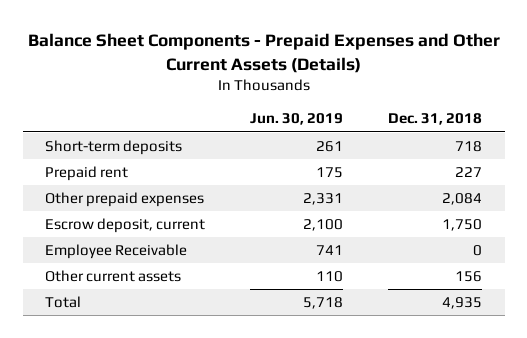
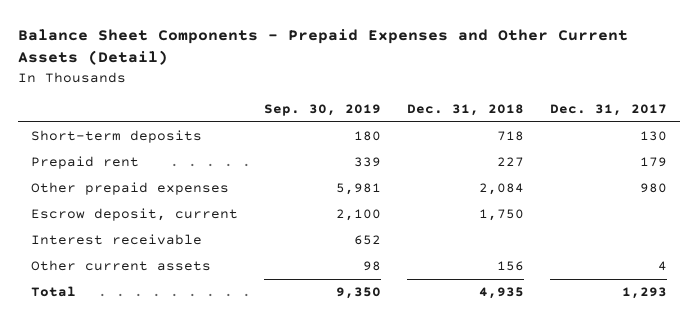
- Balance Sheet Components - Prepaid Expenses and Other Current Assets (Details)
+ Balance Sheet Components - Prepaid Expenses and Other Current Assets (Detail)
- | Jun. 30, 2019 | Dec. 31, 2018
+ | Sep. 30, 2019 | Dec. 31, 2018 | Dec. 31, 2017
- Employee Receivable | 741 | 0
+ Interest receivable | 652 | |

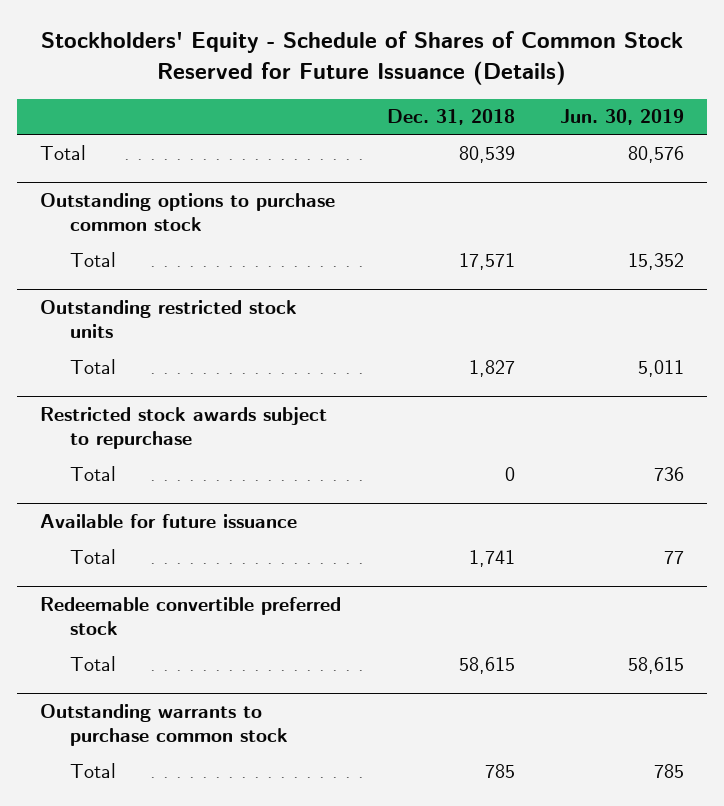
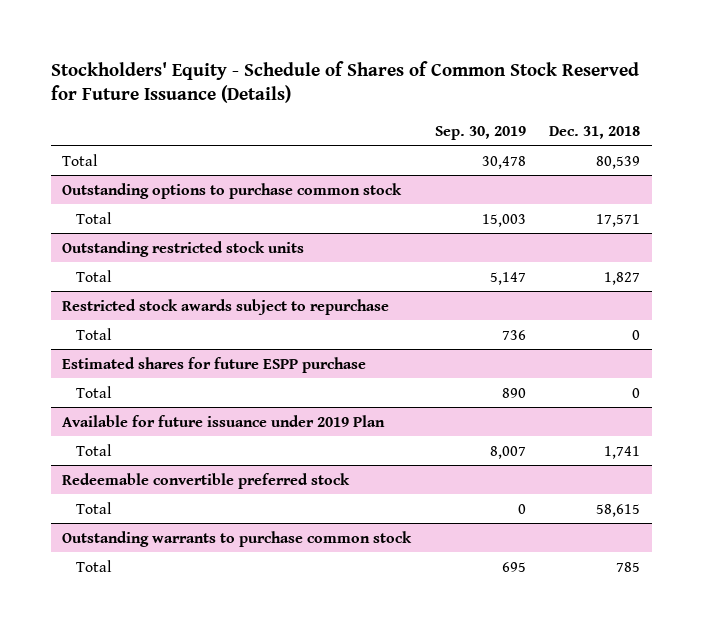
- | Dec. 31, 2018 | Jun. 30, 2019
+ | Sep. 30, 2019 | Dec. 31, 2018
- Available for future issuance
+ Estimated shares for future ESPP purchase
+ Total | 890 | 0
+ Available for future issuance under 2019 Plan

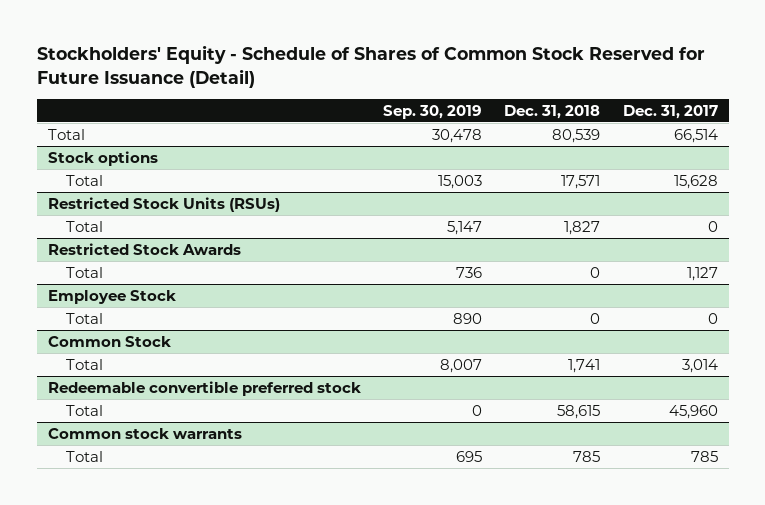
- Stockholders' Equity - Schedule of Shares of Common Stock Reserved for Future Issuance (Details)
+ Stockholders' Equity - Schedule of Shares of Common Stock Reserved for Future Issuance (Detail)
- | Sep. 30, 2019 | Dec. 31, 2018
+ | Sep. 30, 2019 | Dec. 31, 2018 | Dec. 31, 2017
- Outstanding options to purchase common stock
+ Stock options
- Outstanding restricted stock units
+ Restricted Stock Units (RSUs)
- Restricted stock awards subject to repurchase
+ Restricted Stock Awards
- Estimated shares for future ESPP purchase
+ Employee Stock
- Available for future issuance under 2019 Plan
+ Common Stock
- Outstanding warrants to purchase common stock
+ Common stock warrants

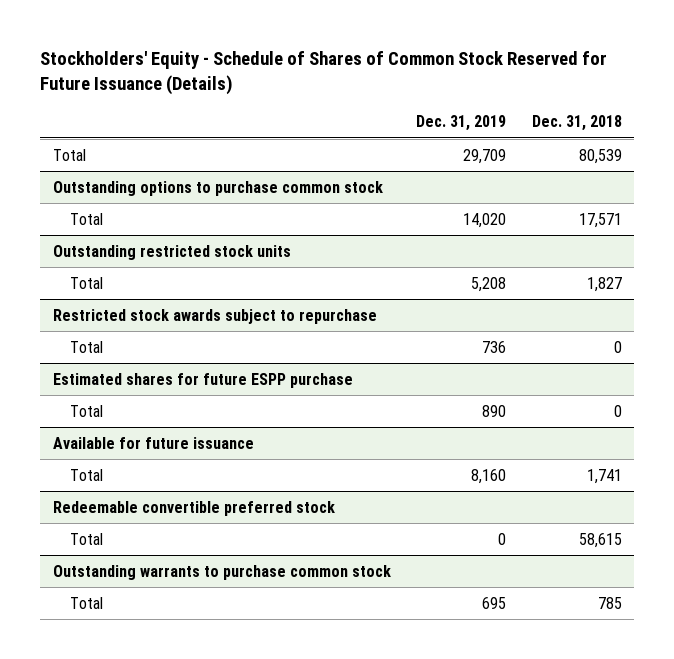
- Stockholders' Equity - Schedule of Shares of Common Stock Reserved for Future Issuance (Detail)
+ Stockholders' Equity - Schedule of Shares of Common Stock Reserved for Future Issuance (Details)
- | Sep. 30, 2019 | Dec. 31, 2018 | Dec. 31, 2017
+ | Dec. 31, 2019 | Dec. 31, 2018
- Stock options
+ Outstanding options to purchase common stock
- Restricted Stock Units (RSUs)
+ Outstanding restricted stock units
- Restricted Stock Awards
+ Restricted stock awards subject to repurchase
- Employee Stock
+ Estimated shares for future ESPP purchase
- Common Stock
+ Available for future issuance
- Common stock warrants
+ Outstanding warrants to purchase common stock

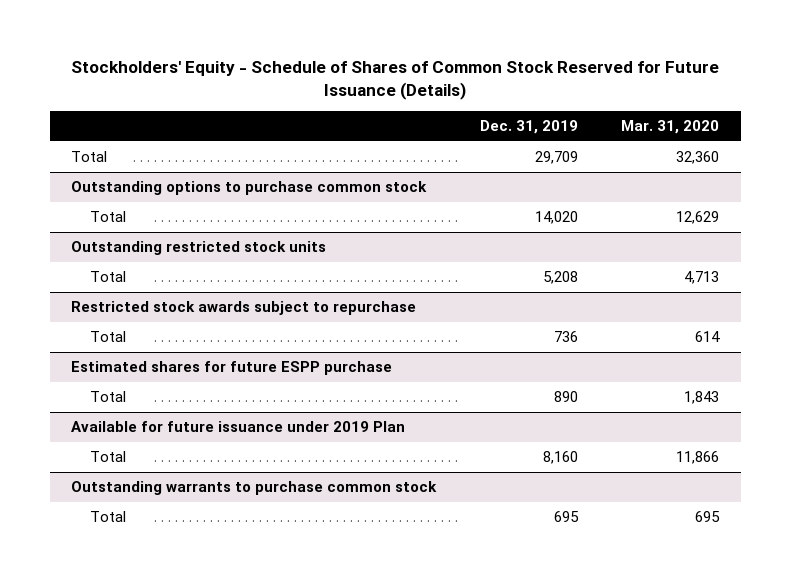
- | Dec. 31, 2019 | Dec. 31, 2018
+ | Dec. 31, 2019 | Mar. 31, 2020
- Available for future issuance
+ Available for future issuance under 2019 Plan
- Redeemable convertible preferred stock
- Total | 0 | 58,615

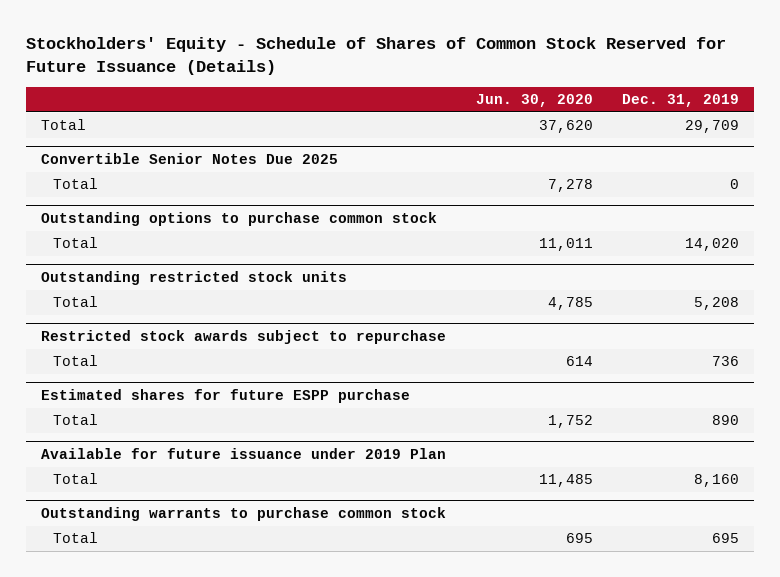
- | Dec. 31, 2019 | Mar. 31, 2020
+ | Jun. 30, 2020 | Dec. 31, 2019
+ Convertible Senior Notes Due 2025
+ Total | 7,278 | 0

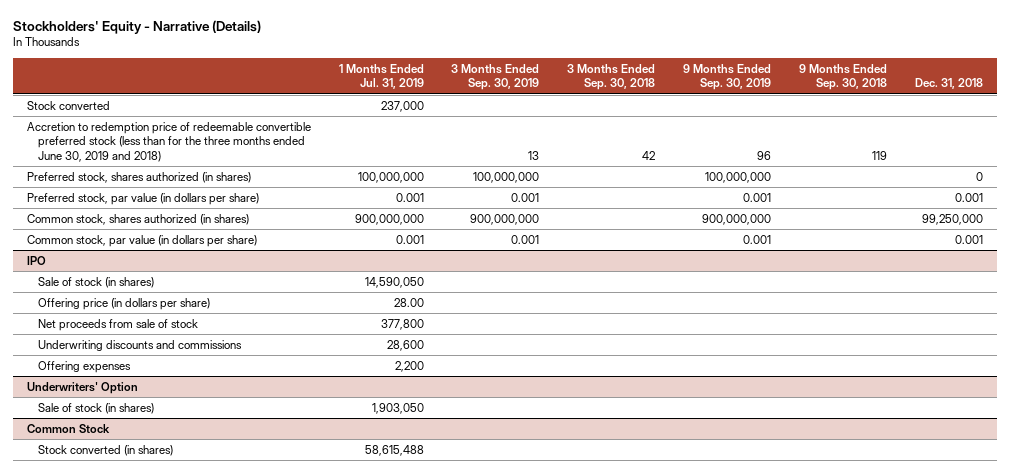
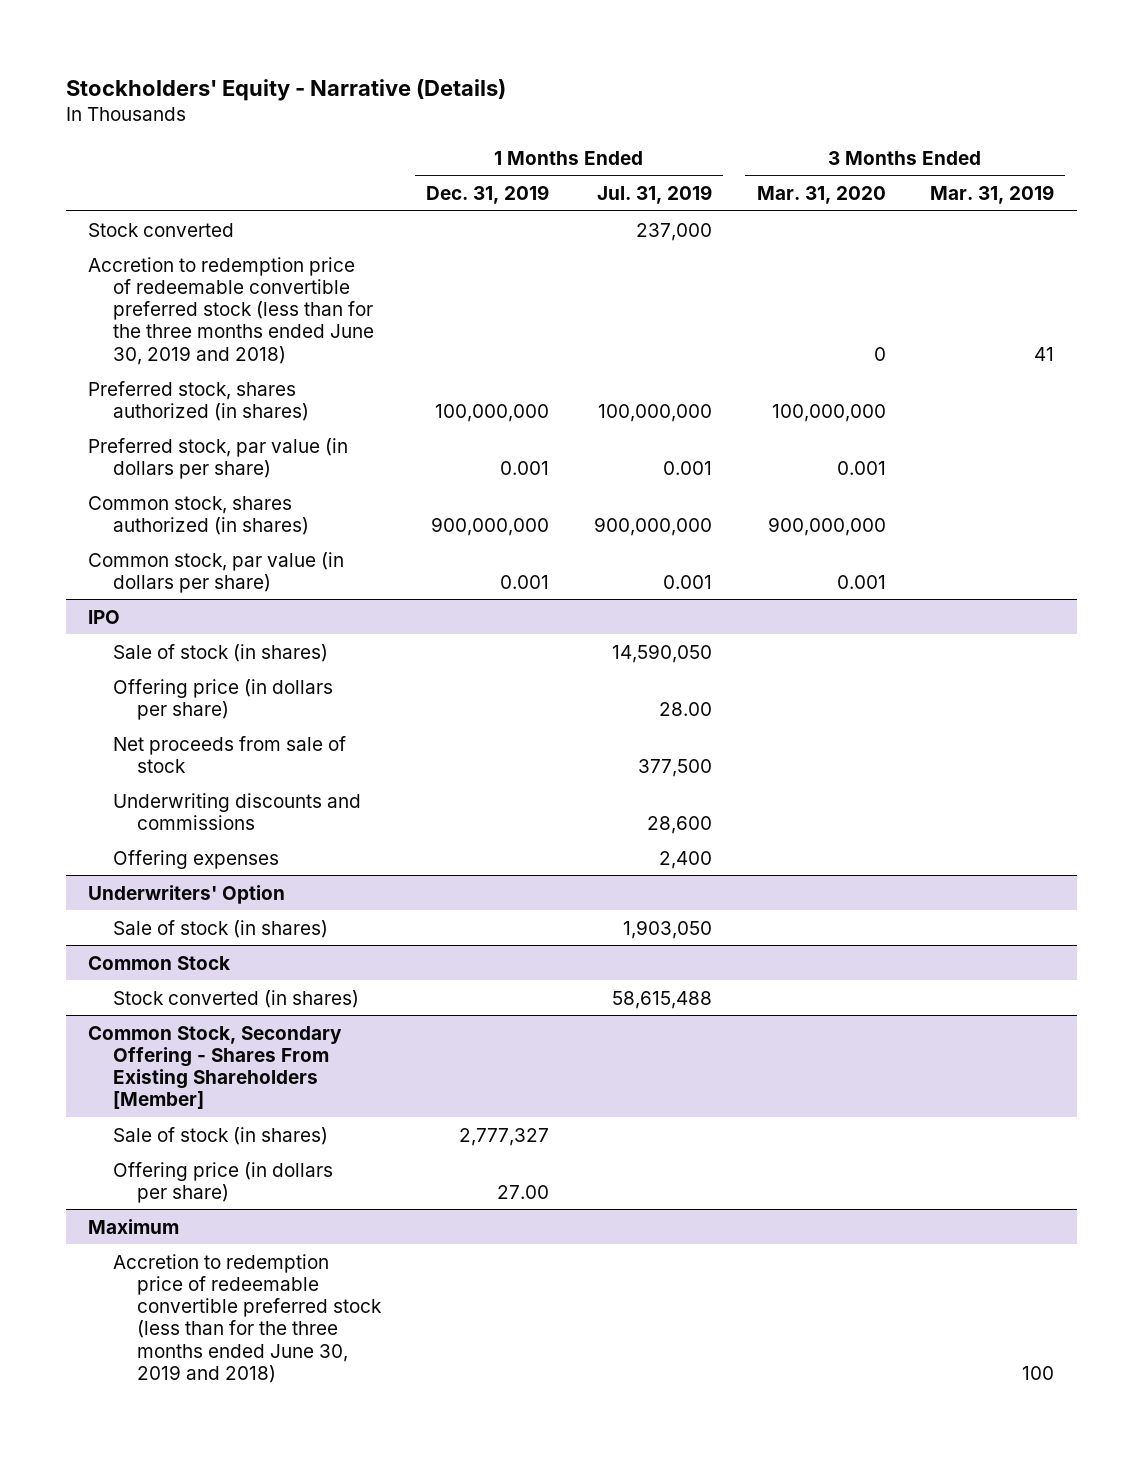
- | 1 Months Ended Jul. 31, 2019 | 3 Months Ended Sep. 30, 2019 | 3 Months Ended Sep. 30, 2018 | 9 Months Ended Sep. 30, 2019 | 9 Months Ended Sep. 30, 2018 | Dec. 31, 2018
+ | 1 Months Ended Dec. 31, 2019 | 1 Months Ended Jul. 31, 2019 | 3 Months Ended Mar. 31, 2020 | 3 Months Ended Mar. 31, 2019
@ IPO
- Net proceeds from sale of stock | 377,800 | | | | |
+ Net proceeds from sale of stock | | 377,500 | |
- Offering expenses | 2,200 | | | | |
+ Offering expenses | | 2,400 | |
+ Common Stock, Secondary Offering - Shares From Existing Shareholders [Member]
+ Sale of stock (in shares) | 2,777,327 | | |
+ Offering price (in dollars per share) | 27.00 | | |
+ Maximum
+ Accretion to redemption price of redeemable convertible preferred stock (less than for the three months ended June 30, 2019 and 2018) | | | | 100

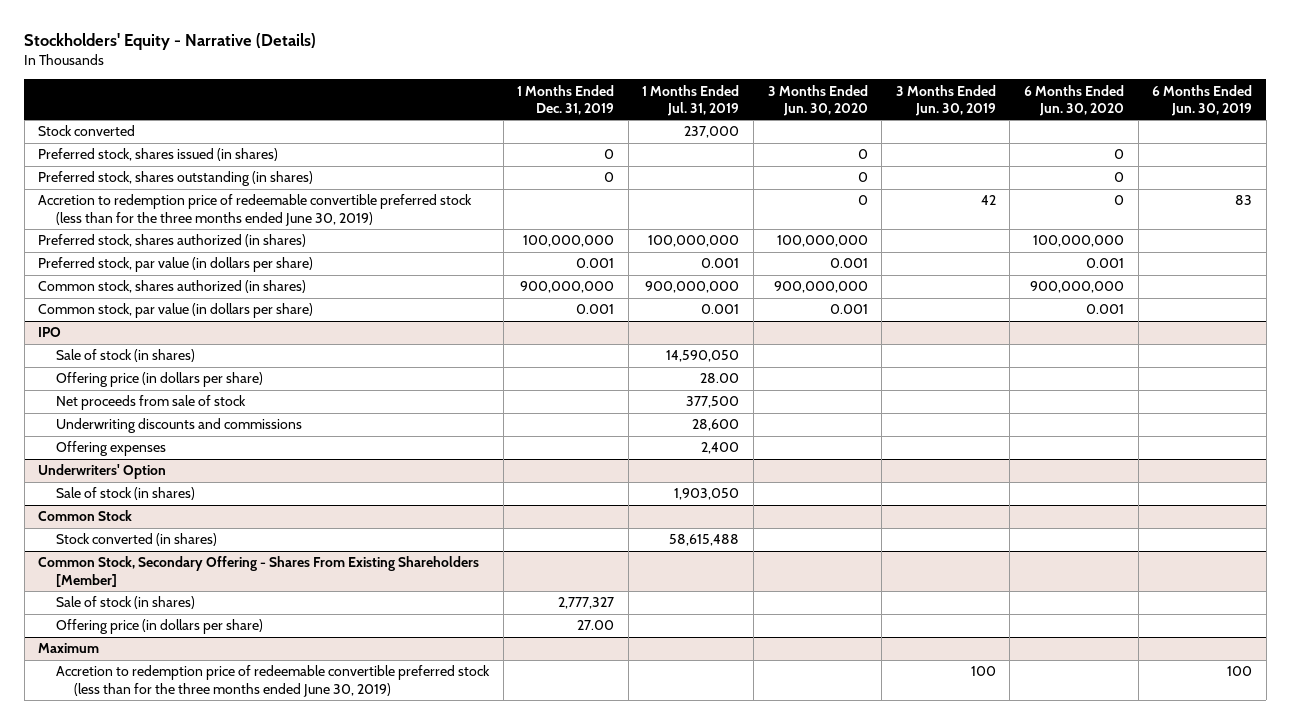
- | 1 Months Ended Dec. 31, 2019 | 1 Months Ended Jul. 31, 2019 | 3 Months Ended Mar. 31, 2020 | 3 Months Ended Mar. 31, 2019
+ | 1 Months Ended Dec. 31, 2019 | 1 Months Ended Jul. 31, 2019 | 3 Months Ended Jun. 30, 2020 | 3 Months Ended Jun. 30, 2019 | 6 Months Ended Jun. 30, 2020 | 6 Months Ended Jun. 30, 2019
- Accretion to redemption price of redeemable convertible preferred stock (less than for the three months ended June 30, 2019 and 2018) | | | 0 | 41
+ Preferred stock, shares issued (in shares) | 0 | | 0 | | 0 |
+ Preferred stock, shares outstanding (in shares) | 0 | | 0 | | 0 |
+ Accretion to redemption price of redeemable convertible preferred stock (less than for the three months ended June 30, 2019) | | | 0 | 42 | 0 | 83
@ Maximum
- Accretion to redemption price of redeemable convertible preferred stock (less than for the three months ended June 30, 2019 and 2018) | | | | 100
+ Accretion to redemption price of redeemable convertible preferred stock (less than for the three months ended June 30, 2019) | | | | 100 | | 100

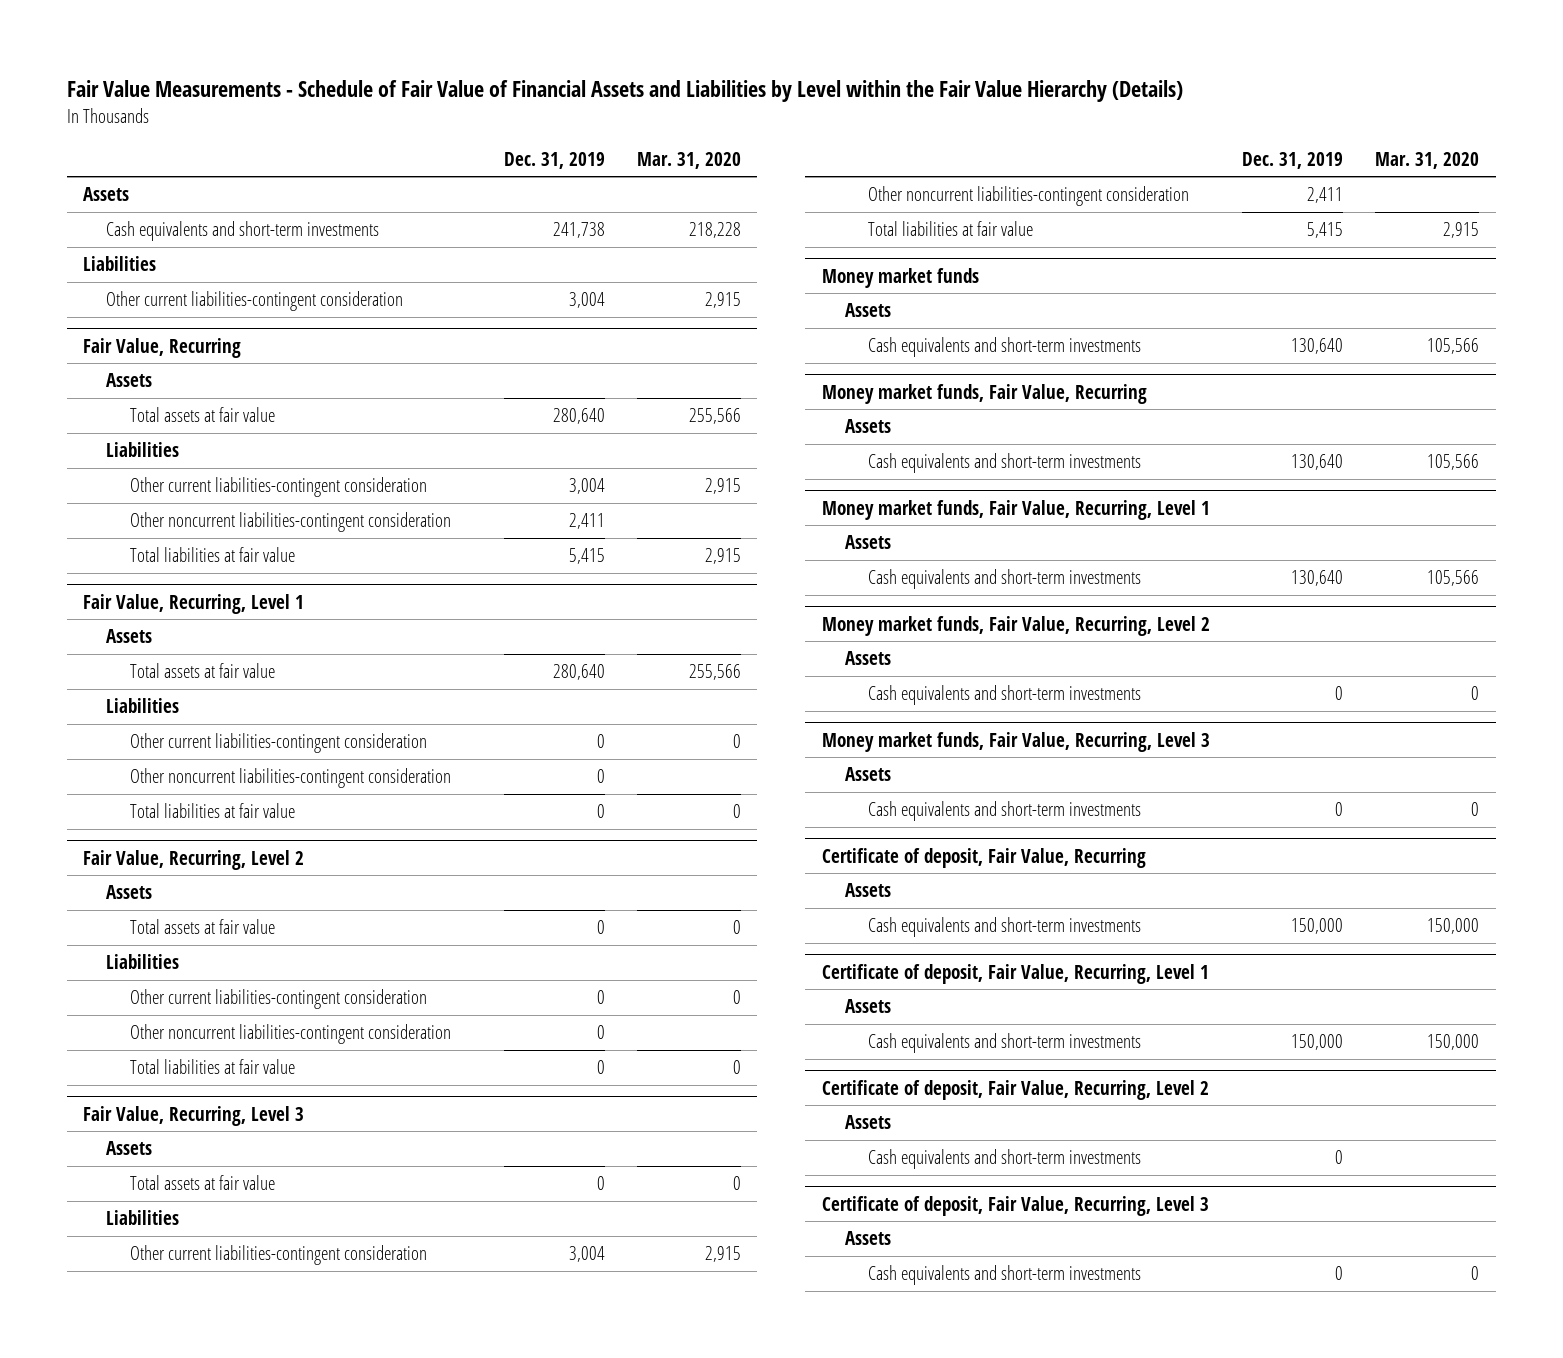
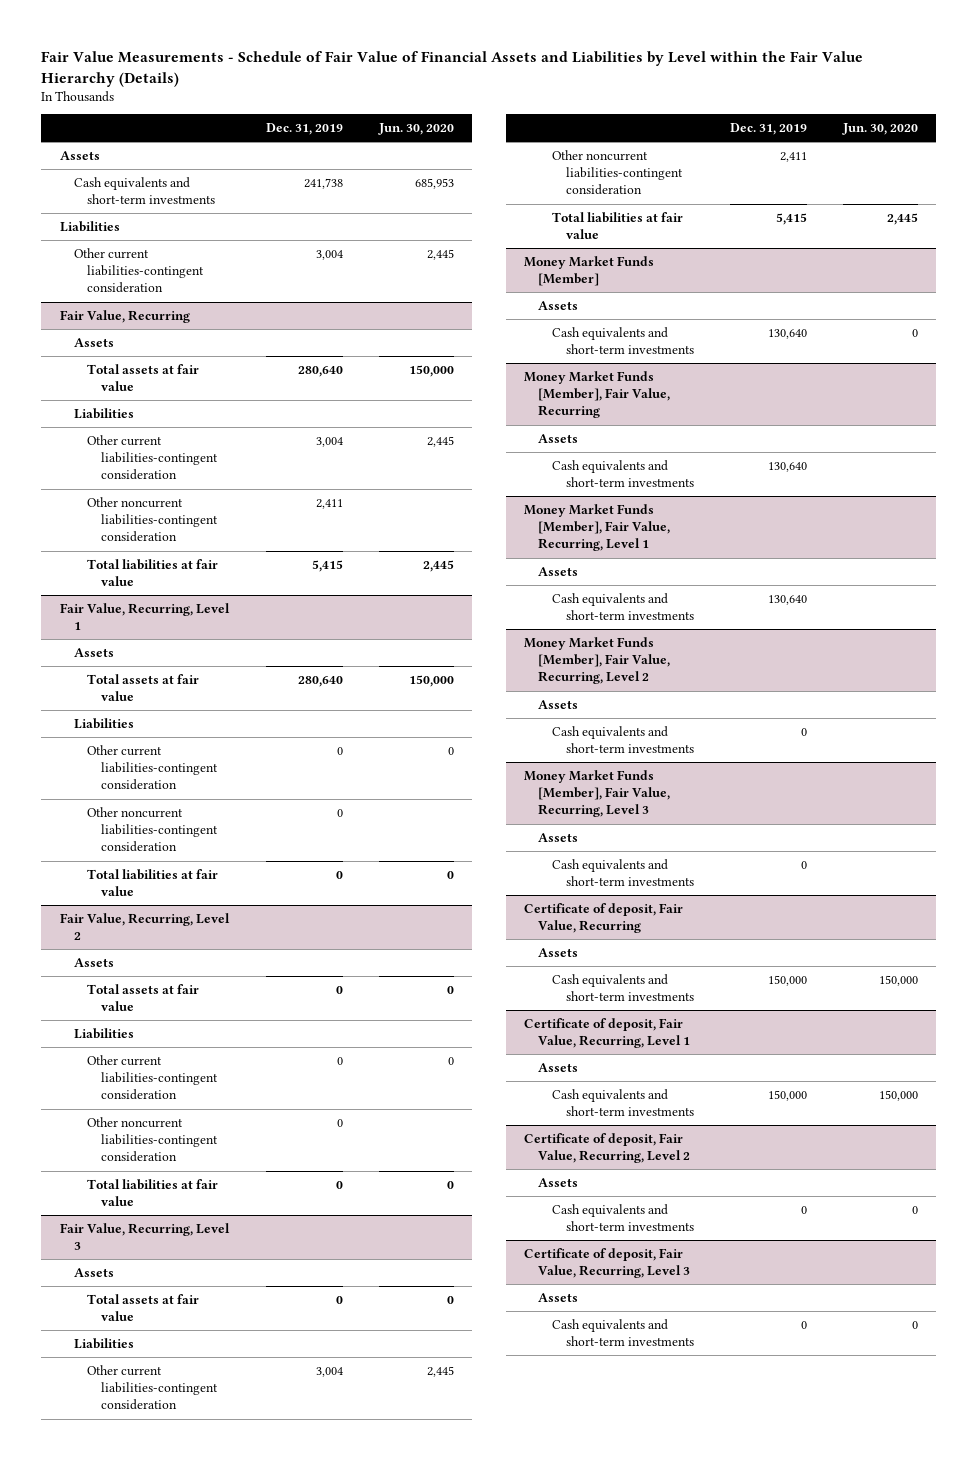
- | Dec. 31, 2019 | Mar. 31, 2020
+ | Dec. 31, 2019 | Jun. 30, 2020
- Money market funds
+ Money Market Funds [Member]
- Money market funds, Fair Value, Recurring
+ Money Market Funds [Member], Fair Value, Recurring
- Money market funds, Fair Value, Recurring, Level 1
+ Money Market Funds [Member], Fair Value, Recurring, Level 1
- Money market funds, Fair Value, Recurring, Level 2
+ Money Market Funds [Member], Fair Value, Recurring, Level 2
- Money market funds, Fair Value, Recurring, Level 3
+ Money Market Funds [Member], Fair Value, Recurring, Level 3

